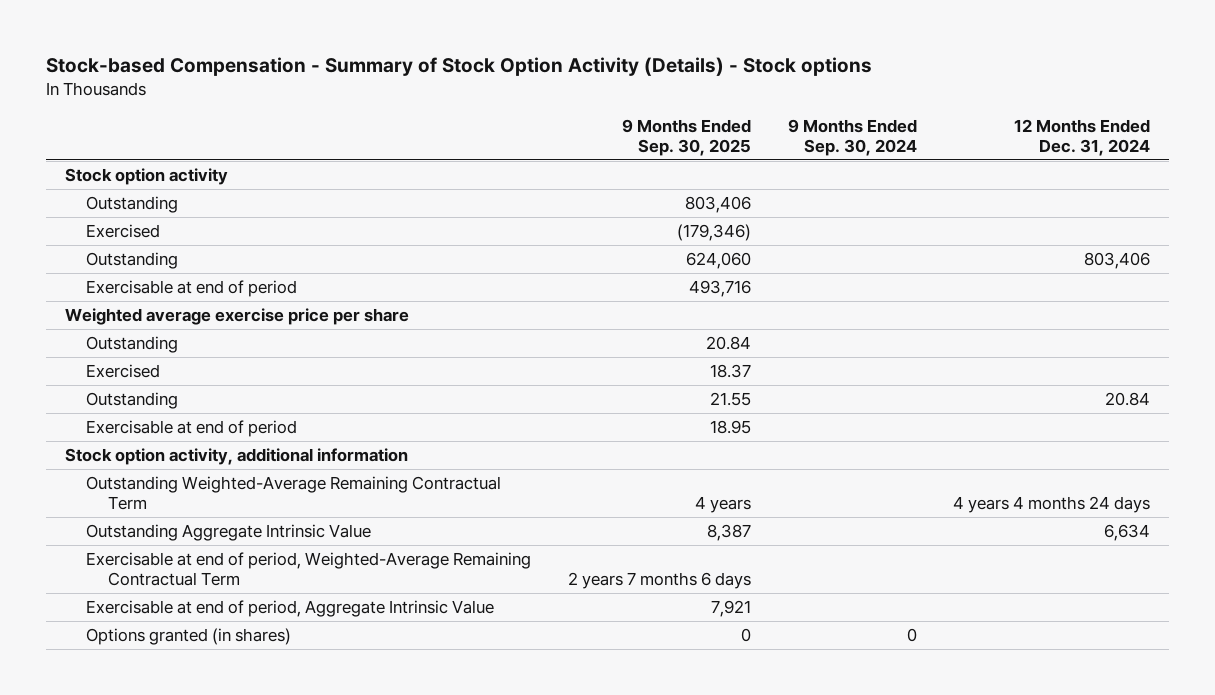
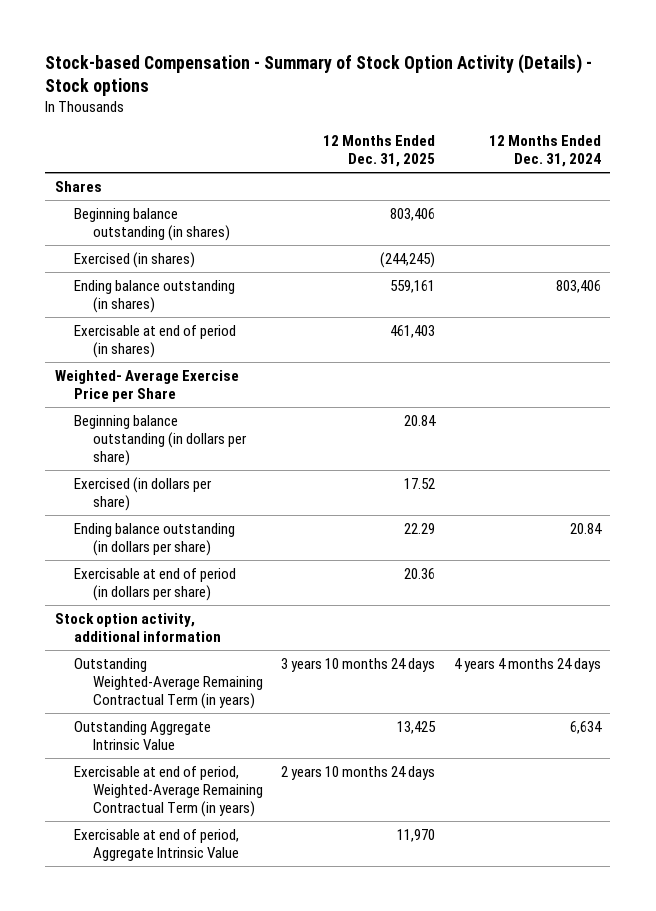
- | 9 Months Ended Sep. 30, 2025 | 9 Months Ended Sep. 30, 2024 | 12 Months Ended Dec. 31, 2024
+ | 12 Months Ended Dec. 31, 2025 | 12 Months Ended Dec. 31, 2024
- Stock option activity
- Outstanding | 803,406 | |
- Exercised | (179,346) | |
- Outstanding | 624,060 | | 803,406
- Exercisable at end of period | 493,716 | |
- Weighted average exercise price per share
- Outstanding | 20.84 | |
- Exercised | 18.37 | |
- Outstanding | 21.55 | | 20.84
- Exercisable at end of period | 18.95 | |
+ Shares
+ Beginning balance outstanding (in shares) | 803,406 |
+ Exercised (in shares) | (244,245) |
+ Ending balance outstanding (in shares) | 559,161 | 803,406
+ Exercisable at end of period (in shares) | 461,403 |
+ Weighted- Average Exercise Price per Share
+ Beginning balance outstanding (in dollars per share) | 20.84 |
+ Exercised (in dollars per share) | 17.52 |
+ Ending balance outstanding (in dollars per share) | 22.29 | 20.84
+ Exercisable at end of period (in dollars per share) | 20.36 |
- Outstanding Weighted-Average Remaining Contractual Term | 4 years | | 4 years 4 months 24 days
+ Outstanding Weighted-Average Remaining Contractual Term (in years) | 3 years 10 months 24 days | 4 years 4 months 24 days
- Exercisable at end of period, Weighted-Average Remaining Contractual Term | 2 years 7 months 6 days | |
+ Exercisable at end of period, Weighted-Average Remaining Contractual Term (in years) | 2 years 10 months 24 days |
- Options granted (in shares) | 0 | 0 |

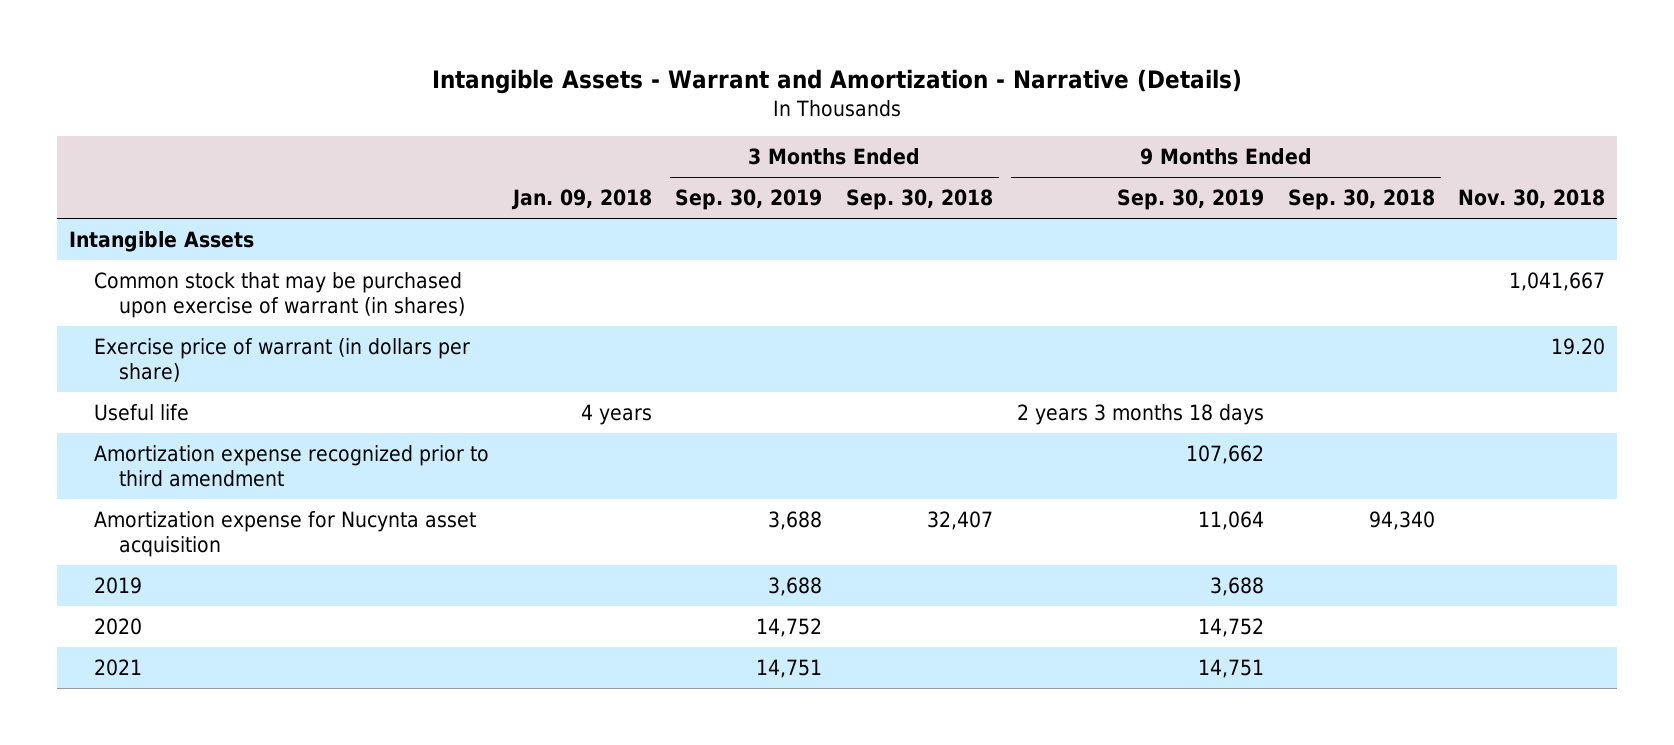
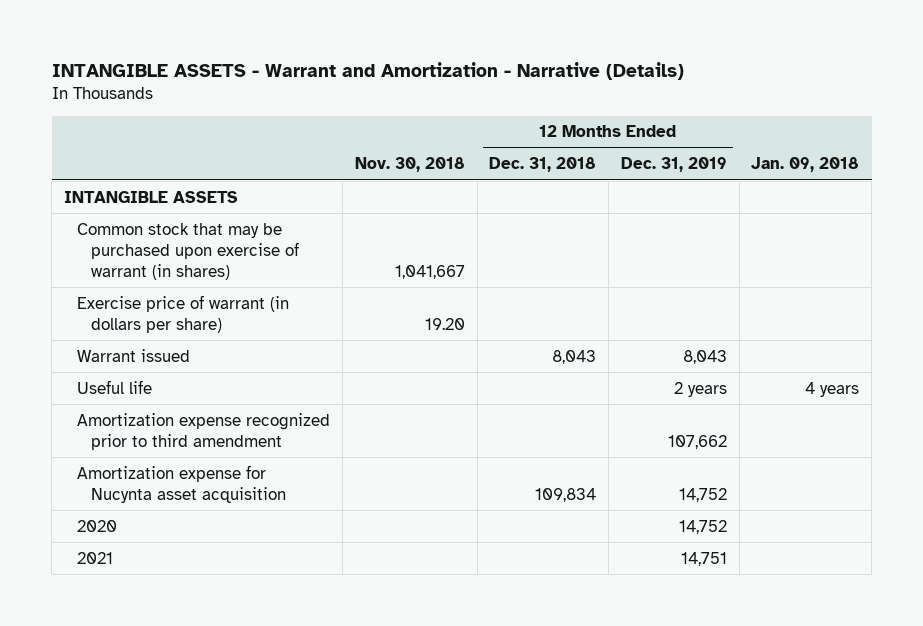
- Intangible Assets - Warrant and Amortization - Narrative (Details)
+ INTANGIBLE ASSETS - Warrant and Amortization - Narrative (Details)
- | Jan. 09, 2018 | 3 Months Ended Sep. 30, 2019 | 3 Months Ended Sep. 30, 2018 | 9 Months Ended Sep. 30, 2019 | 9 Months Ended Sep. 30, 2018 | Nov. 30, 2018
+ | Nov. 30, 2018 | 12 Months Ended Dec. 31, 2018 | 12 Months Ended Dec. 31, 2019 | Jan. 09, 2018
- Intangible Assets
+ INTANGIBLE ASSETS
+ Warrant issued | | 8,043 | 8,043 |
- 2019 | | 3,688 | | 3,688 | |

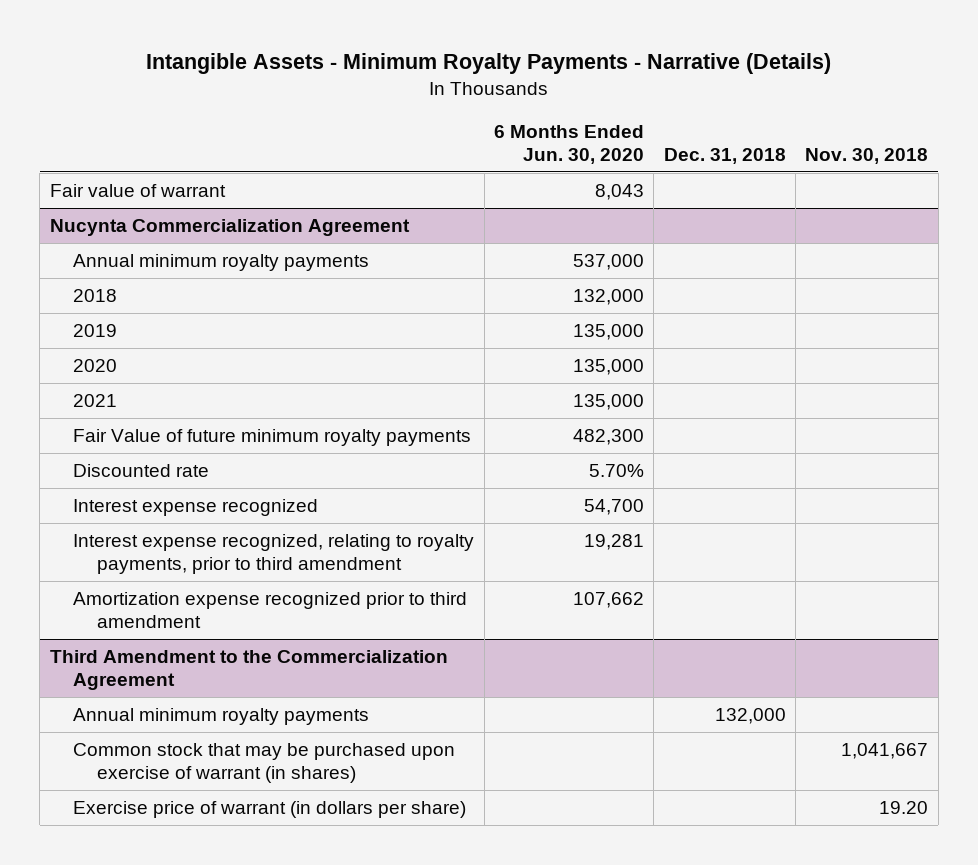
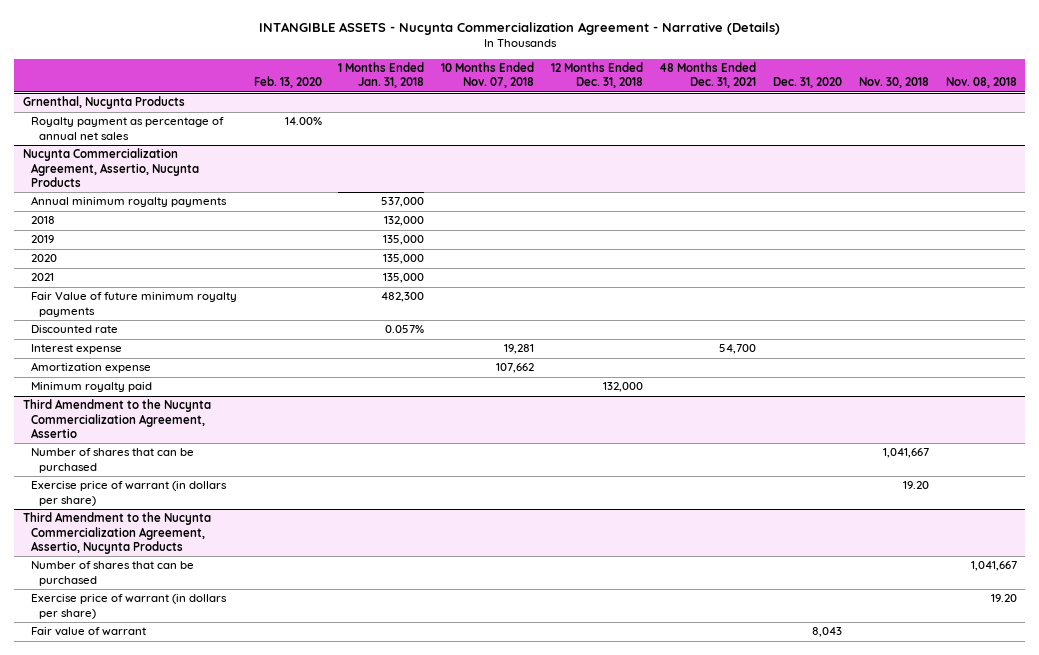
- Intangible Assets - Minimum Royalty Payments - Narrative (Details)
+ INTANGIBLE ASSETS - Nucynta Commercialization Agreement - Narrative (Details)
- | 6 Months Ended Jun. 30, 2020 | Dec. 31, 2018 | Nov. 30, 2018
+ | Feb. 13, 2020 | 1 Months Ended Jan. 31, 2018 | 10 Months Ended Nov. 07, 2018 | 12 Months Ended Dec. 31, 2018 | 48 Months Ended Dec. 31, 2021 | Dec. 31, 2020 | Nov. 30, 2018 | Nov. 08, 2018
- Fair value of warrant | 8,043 | |
- Nucynta Commercialization Agreement
+ Grnenthal, Nucynta Products
+ Royalty payment as percentage of annual net sales | 14.00% | | | | | | |
+ Nucynta Commercialization Agreement, Assertio, Nucynta Products
- Interest expense recognized | 54,700 | |
- Interest expense recognized, relating to royalty payments, prior to third amendment | 19,281 | |
- Amortization expense recognized prior to third amendment | 107,662 | |
- Third Amendment to the Commercialization Agreement
- Annual minimum royalty payments | | 132,000 |
- Common stock that may be purchased upon exercise of warrant (in shares) | | | 1,041,667
+ Interest expense | | | 19,281 | | 54,700 | | |
+ Amortization expense | | | 107,662 | | | | |
+ Minimum royalty paid | | | | 132,000 | | | |
+ Third Amendment to the Nucynta Commercialization Agreement, Assertio
+ Number of shares that can be purchased | | | | | | | 1,041,667 |
+ Third Amendment to the Nucynta Commercialization Agreement, Assertio, Nucynta Products
+ Number of shares that can be purchased | | | | | | | | 1,041,667
+ Exercise price of warrant (in dollars per share) | | | | | | | | 19.20
+ Fair value of warrant | | | | | | 8,043 | |

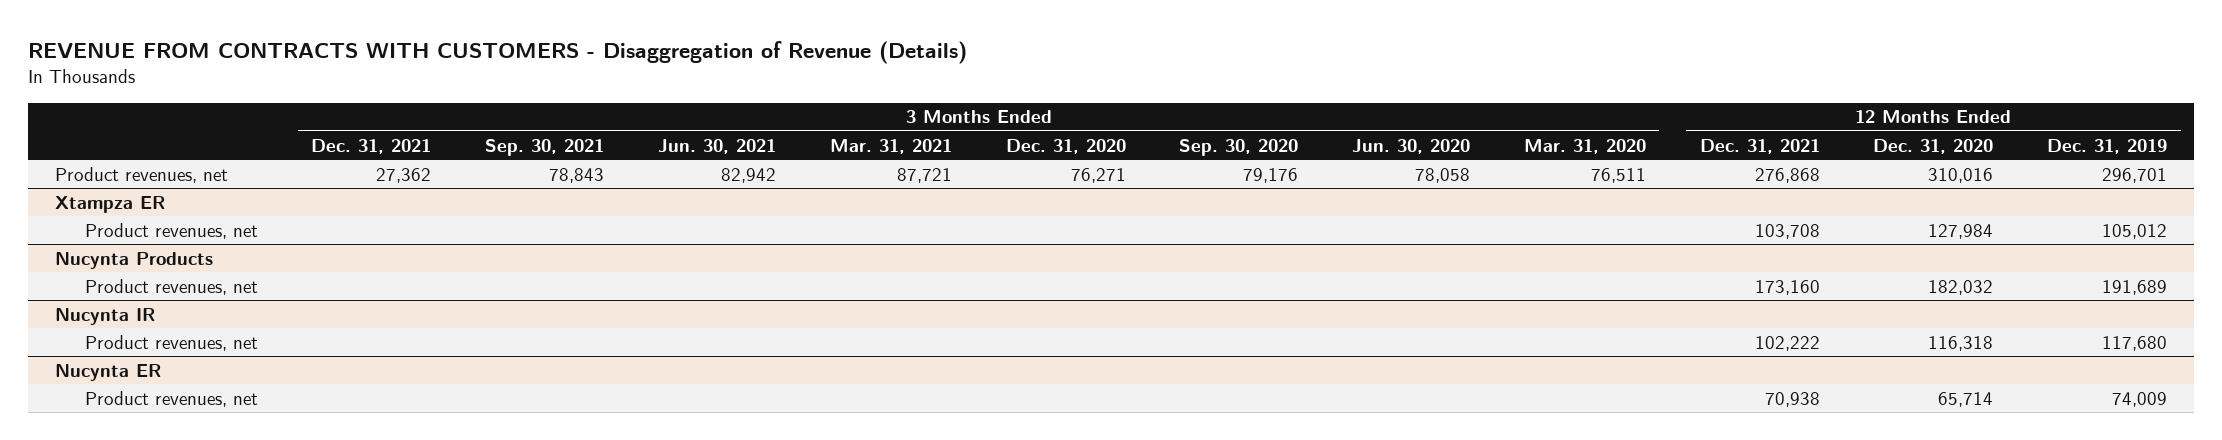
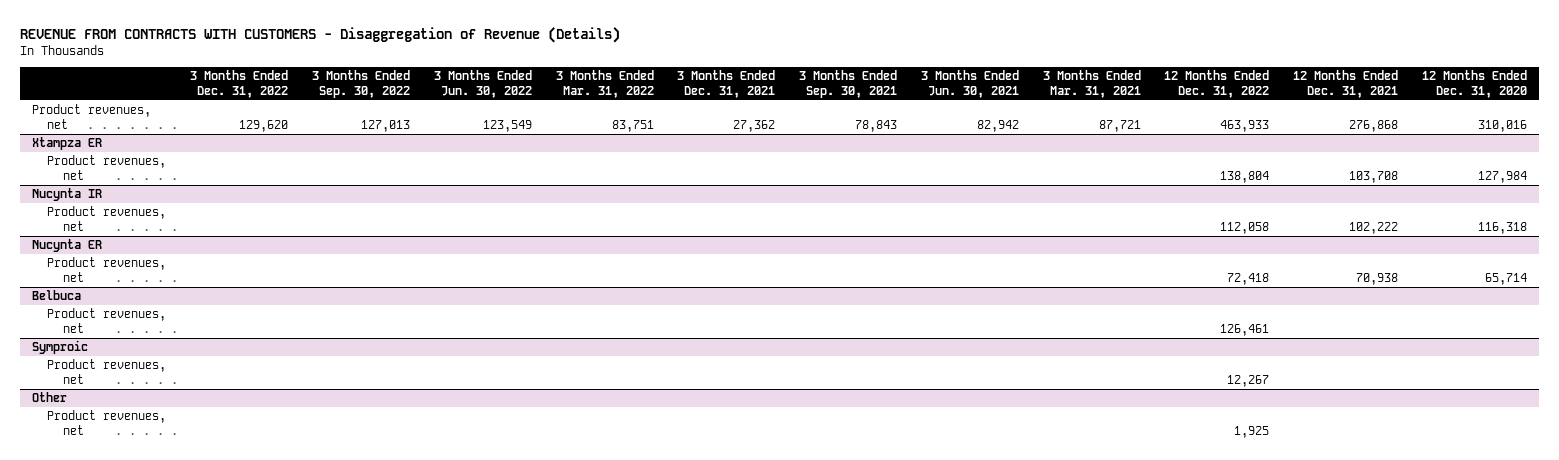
- | 3 Months Ended Dec. 31, 2021 | 3 Months Ended Sep. 30, 2021 | 3 Months Ended Jun. 30, 2021 | 3 Months Ended Mar. 31, 2021 | 3 Months Ended Dec. 31, 2020 | 3 Months Ended Sep. 30, 2020 | 3 Months Ended Jun. 30, 2020 | 3 Months Ended Mar. 31, 2020 | 12 Months Ended Dec. 31, 2021 | 12 Months Ended Dec. 31, 2020 | 12 Months Ended Dec. 31, 2019
+ | 3 Months Ended Dec. 31, 2022 | 3 Months Ended Sep. 30, 2022 | 3 Months Ended Jun. 30, 2022 | 3 Months Ended Mar. 31, 2022 | 3 Months Ended Dec. 31, 2021 | 3 Months Ended Sep. 30, 2021 | 3 Months Ended Jun. 30, 2021 | 3 Months Ended Mar. 31, 2021 | 12 Months Ended Dec. 31, 2022 | 12 Months Ended Dec. 31, 2021 | 12 Months Ended Dec. 31, 2020
- Nucynta Products
- Product revenues, net | | | | | | | | | 173,160 | 182,032 | 191,689
+ Belbuca
+ Product revenues, net | | | | | | | | | 126,461 | |
+ Symproic
+ Product revenues, net | | | | | | | | | 12,267 | |
+ Other
+ Product revenues, net | | | | | | | | | 1,925 | |

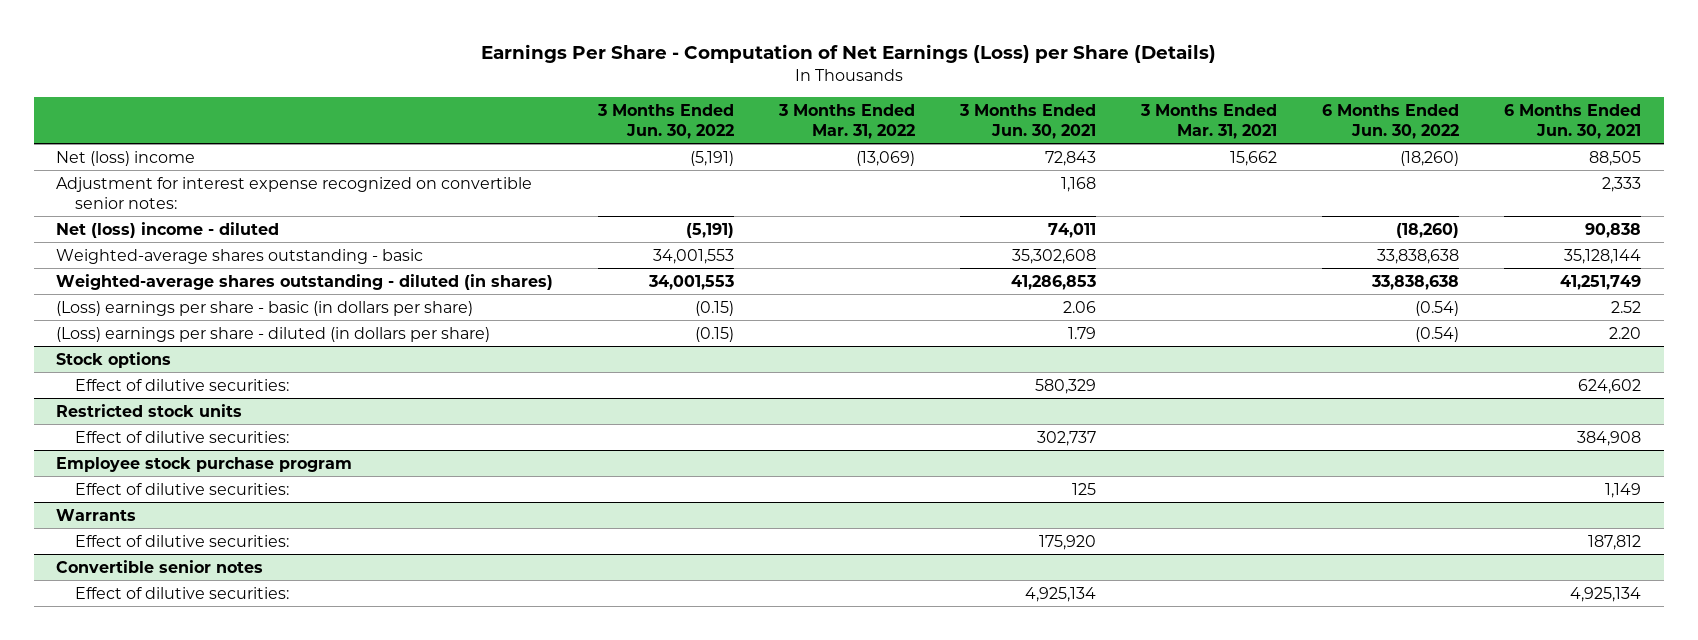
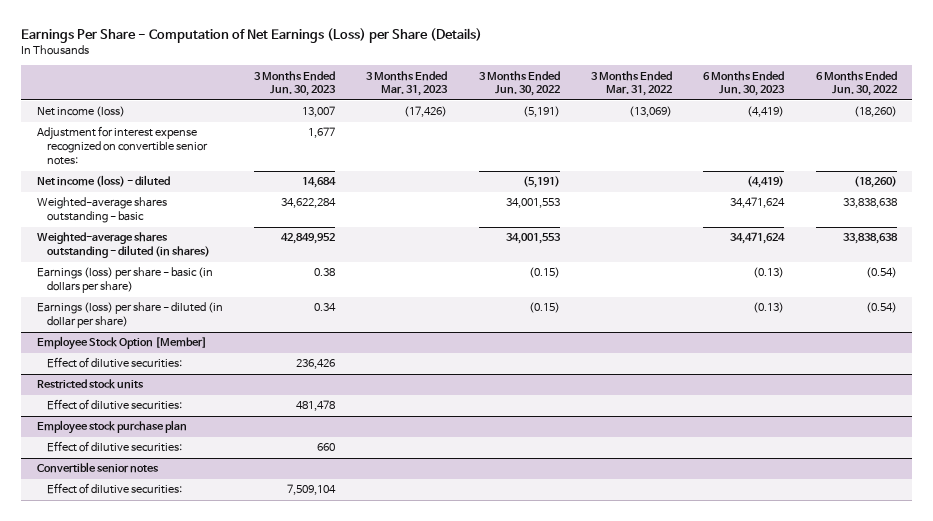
- | 3 Months Ended Jun. 30, 2022 | 3 Months Ended Mar. 31, 2022 | 3 Months Ended Jun. 30, 2021 | 3 Months Ended Mar. 31, 2021 | 6 Months Ended Jun. 30, 2022 | 6 Months Ended Jun. 30, 2021
+ | 3 Months Ended Jun. 30, 2023 | 3 Months Ended Mar. 31, 2023 | 3 Months Ended Jun. 30, 2022 | 3 Months Ended Mar. 31, 2022 | 6 Months Ended Jun. 30, 2023 | 6 Months Ended Jun. 30, 2022
- Net (loss) income | (5,191) | (13,069) | 72,843 | 15,662 | (18,260) | 88,505
+ Net income (loss) | 13,007 | (17,426) | (5,191) | (13,069) | (4,419) | (18,260)
- Net (loss) income - diluted | (5,191) | | 74,011 | | (18,260) | 90,838
+ Net income (loss) - diluted | 14,684 | | (5,191) | | (4,419) | (18,260)
- (Loss) earnings per share - basic (in dollars per share) | (0.15) | | 2.06 | | (0.54) | 2.52
- (Loss) earnings per share - diluted (in dollars per share) | (0.15) | | 1.79 | | (0.54) | 2.20
- Stock options
+ Earnings (loss) per share - basic (in dollars per share) | 0.38 | | (0.15) | | (0.13) | (0.54)
+ Earnings (loss) per share - diluted (in dollar per share) | 0.34 | | (0.15) | | (0.13) | (0.54)
+ Employee Stock Option [Member]
- Employee stock purchase program
+ Employee stock purchase plan
- Warrants
- Effect of dilutive securities: | | | 175,920 | | | 187,812

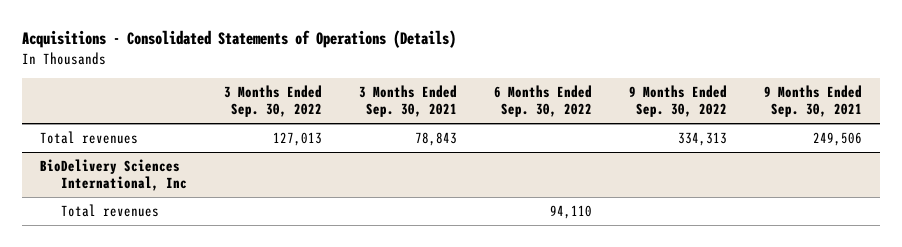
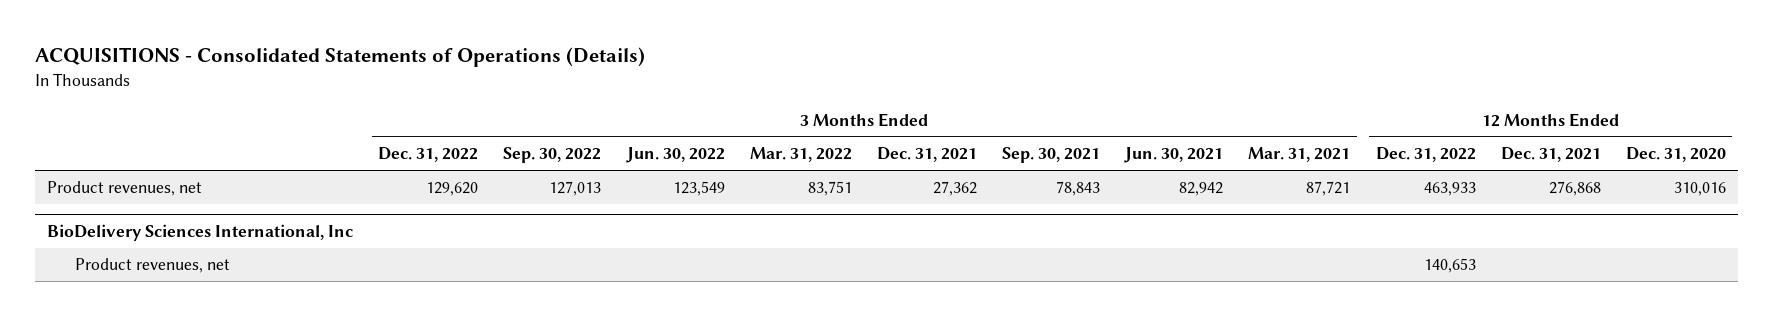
- Acquisitions - Consolidated Statements of Operations (Details)
+ ACQUISITIONS - Consolidated Statements of Operations (Details)
- | 3 Months Ended Sep. 30, 2022 | 3 Months Ended Sep. 30, 2021 | 6 Months Ended Sep. 30, 2022 | 9 Months Ended Sep. 30, 2022 | 9 Months Ended Sep. 30, 2021
+ | 3 Months Ended Dec. 31, 2022 | 3 Months Ended Sep. 30, 2022 | 3 Months Ended Jun. 30, 2022 | 3 Months Ended Mar. 31, 2022 | 3 Months Ended Dec. 31, 2021 | 3 Months Ended Sep. 30, 2021 | 3 Months Ended Jun. 30, 2021 | 3 Months Ended Mar. 31, 2021 | 12 Months Ended Dec. 31, 2022 | 12 Months Ended Dec. 31, 2021 | 12 Months Ended Dec. 31, 2020
- Total revenues | 127,013 | 78,843 | | 334,313 | 249,506
+ Product revenues, net | 129,620 | 127,013 | 123,549 | 83,751 | 27,362 | 78,843 | 82,942 | 87,721 | 463,933 | 276,868 | 310,016
@ BioDelivery Sciences International, Inc
- Total revenues | | | 94,110 | |
+ Product revenues, net | | | | | | | | | 140,653 | |

